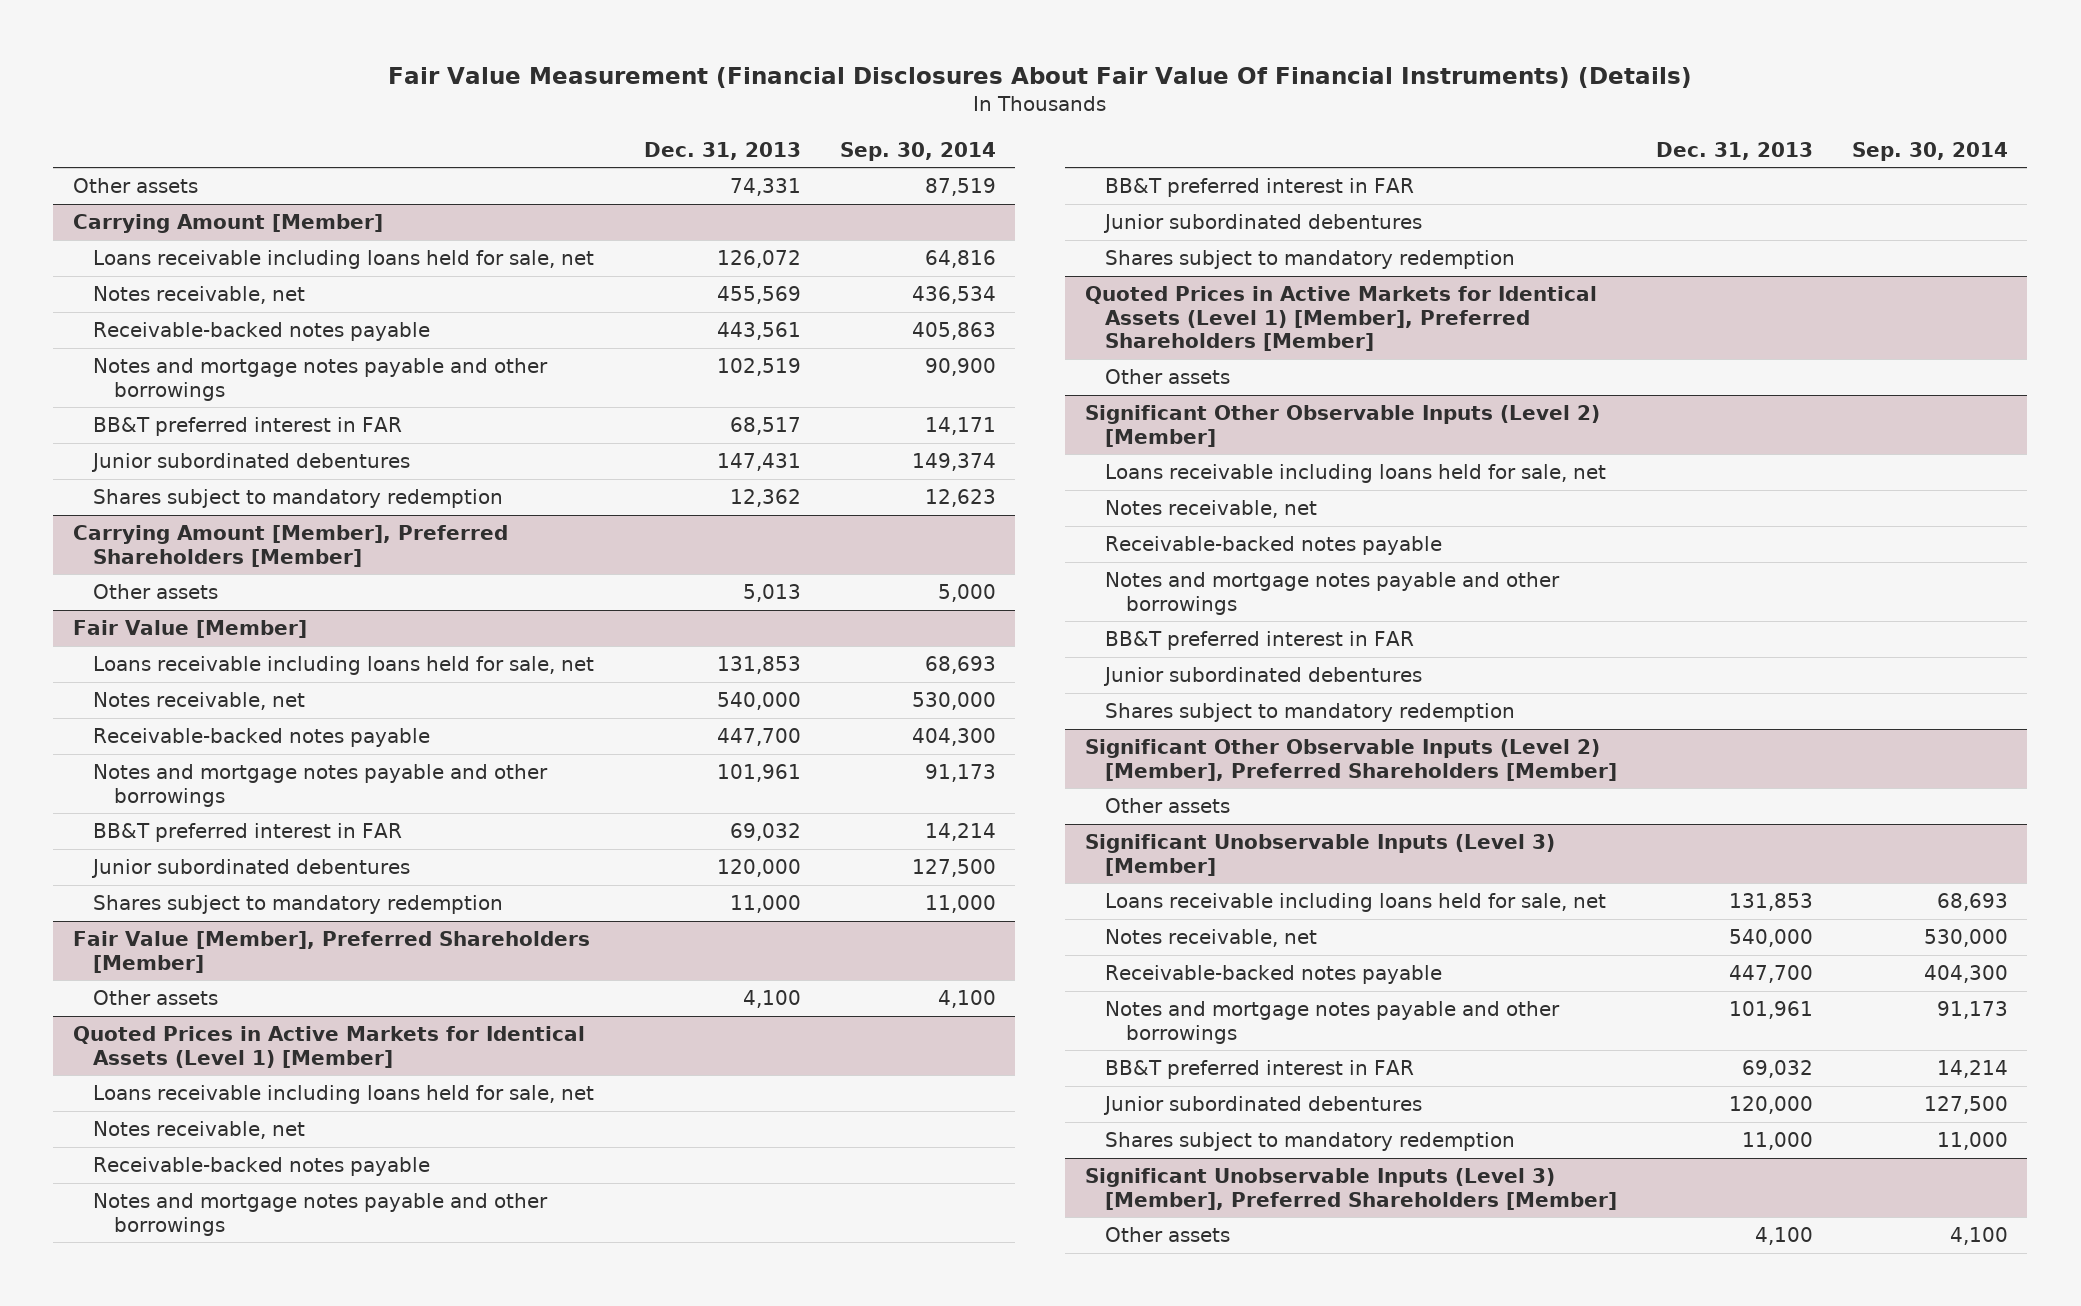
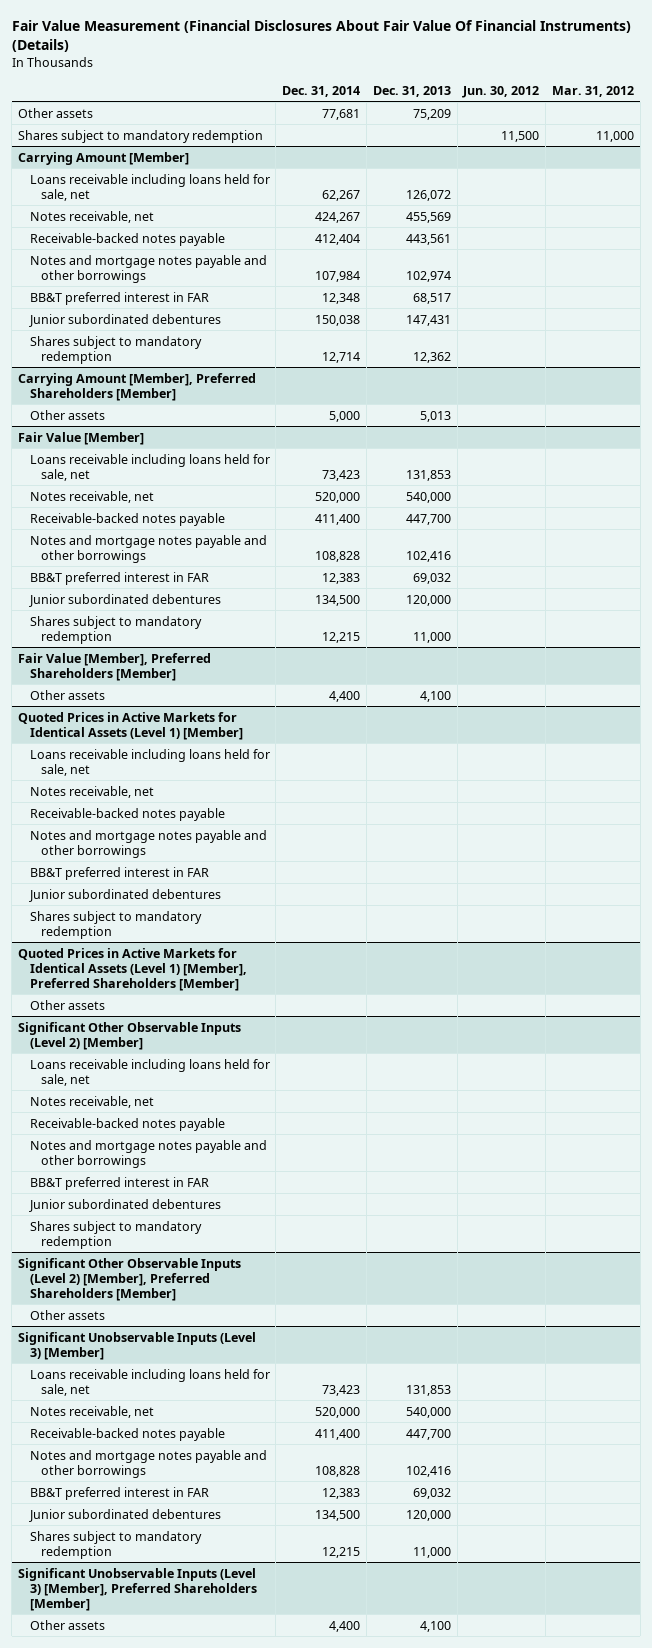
- | Dec. 31, 2013 | Sep. 30, 2014
+ | Dec. 31, 2014 | Dec. 31, 2013 | Jun. 30, 2012 | Mar. 31, 2012
- Other assets | 74,331 | 87,519
+ Other assets | 77,681 | 75,209 | |
+ Shares subject to mandatory redemption | | | 11,500 | 11,000
@ Carrying Amount [Member]
- Notes and mortgage notes payable and other borrowings | 102,519 | 90,900
+ Notes and mortgage notes payable and other borrowings | 107,984 | 102,974 | |
@ Fair Value [Member]
- Notes and mortgage notes payable and other borrowings | 101,961 | 91,173
+ Notes and mortgage notes payable and other borrowings | 108,828 | 102,416 | |
@ Significant Unobservable Inputs (Level 3) [Member]
- Notes and mortgage notes payable and other borrowings | 101,961 | 91,173
+ Notes and mortgage notes payable and other borrowings | 108,828 | 102,416 | |

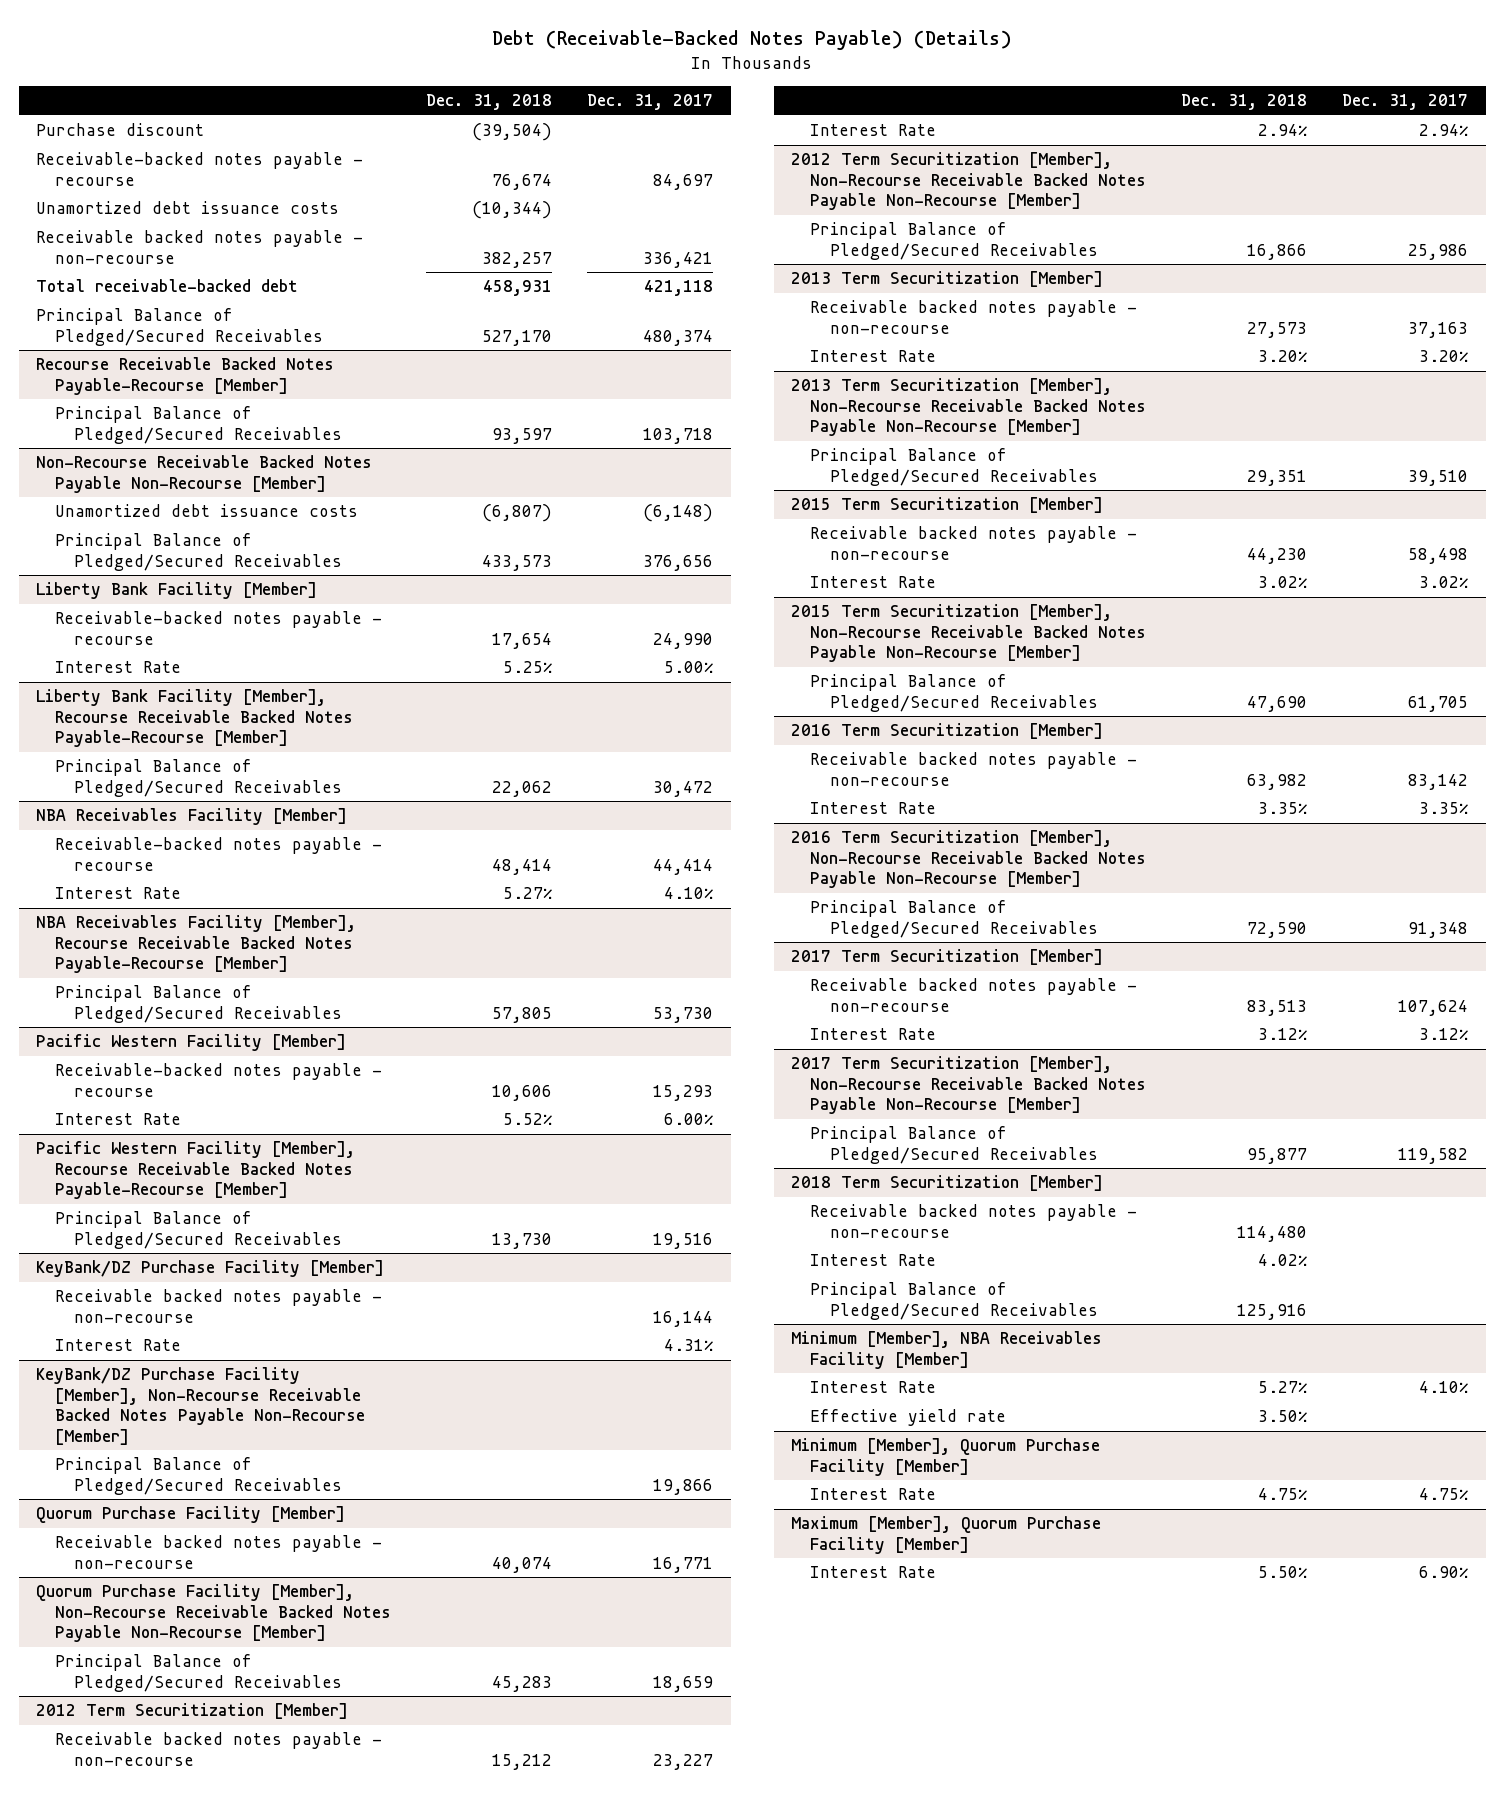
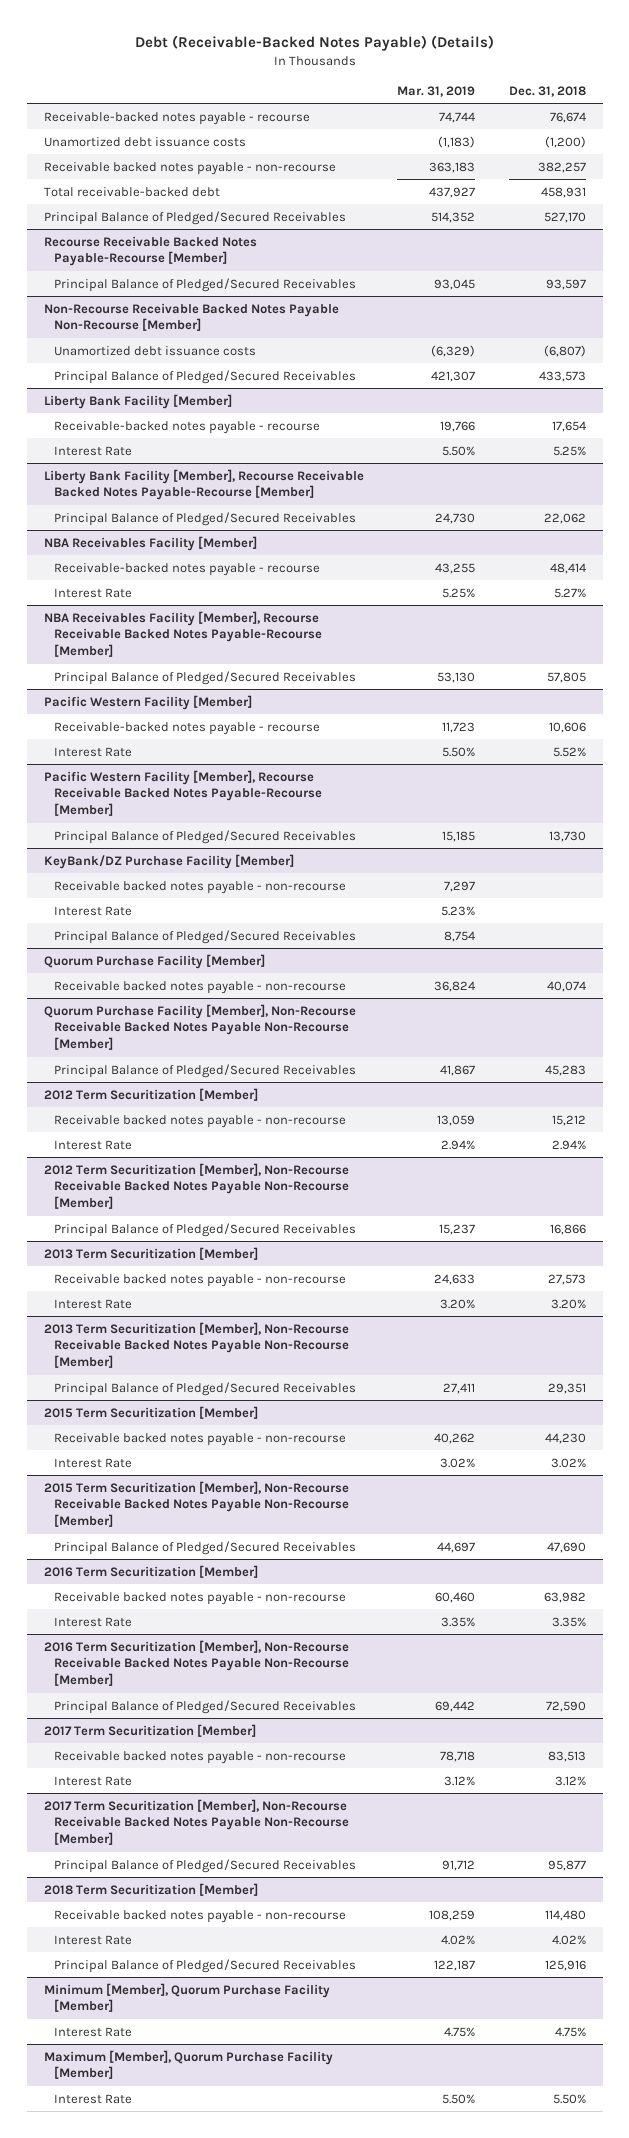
- | Dec. 31, 2018 | Dec. 31, 2017
+ | Mar. 31, 2019 | Dec. 31, 2018
- Purchase discount | (39,504) |
- Unamortized debt issuance costs | (10,344) |
+ Unamortized debt issuance costs | (1,183) | (1,200)
- KeyBank/DZ Purchase Facility [Member], Non-Recourse Receivable Backed Notes Payable Non-Recourse [Member]
- Minimum [Member], NBA Receivables Facility [Member]
- Interest Rate | 5.27% | 4.10%
- Effective yield rate | 3.50% |

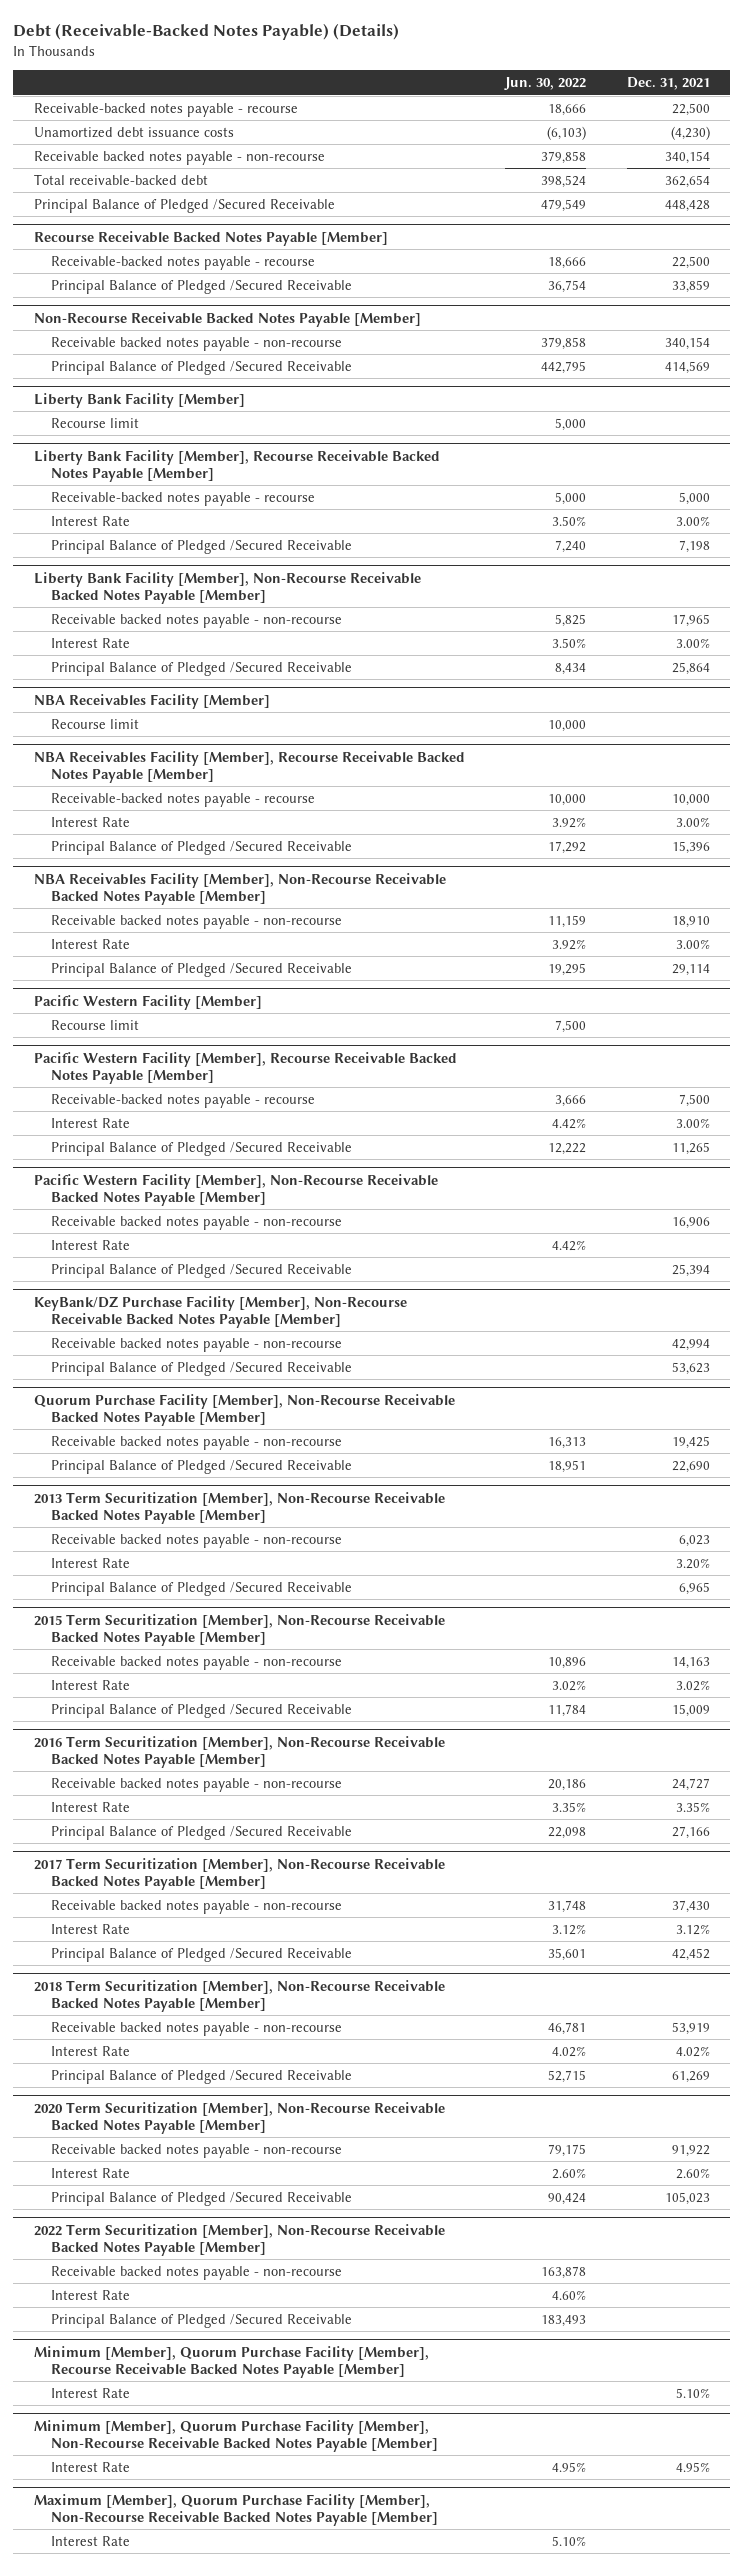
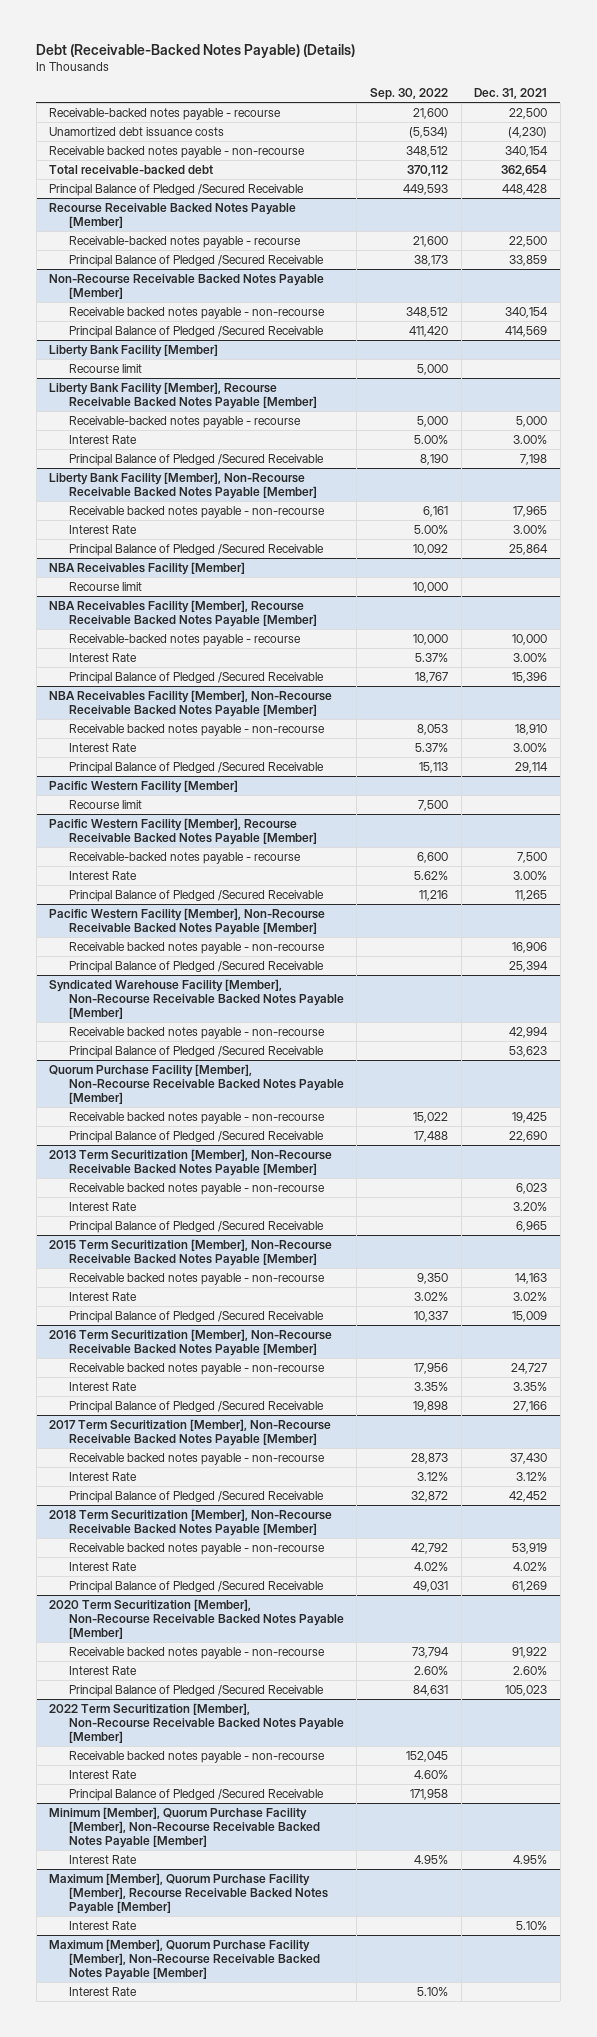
- | Jun. 30, 2022 | Dec. 31, 2021
+ | Sep. 30, 2022 | Dec. 31, 2021
@ Pacific Western Facility [Member], Non-Recourse Receivable Backed Notes Payable [Member]
- Interest Rate | 4.42% |
- KeyBank/DZ Purchase Facility [Member], Non-Recourse Receivable Backed Notes Payable [Member]
+ Syndicated Warehouse Facility [Member], Non-Recourse Receivable Backed Notes Payable [Member]
- Minimum [Member], Quorum Purchase Facility [Member], Recourse Receivable Backed Notes Payable [Member]
- Interest Rate | | 5.10%
+ Maximum [Member], Quorum Purchase Facility [Member], Recourse Receivable Backed Notes Payable [Member]
+ Interest Rate | | 5.10%

